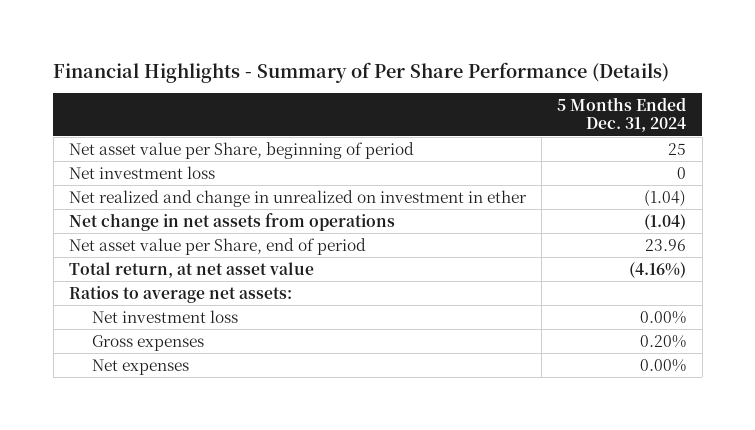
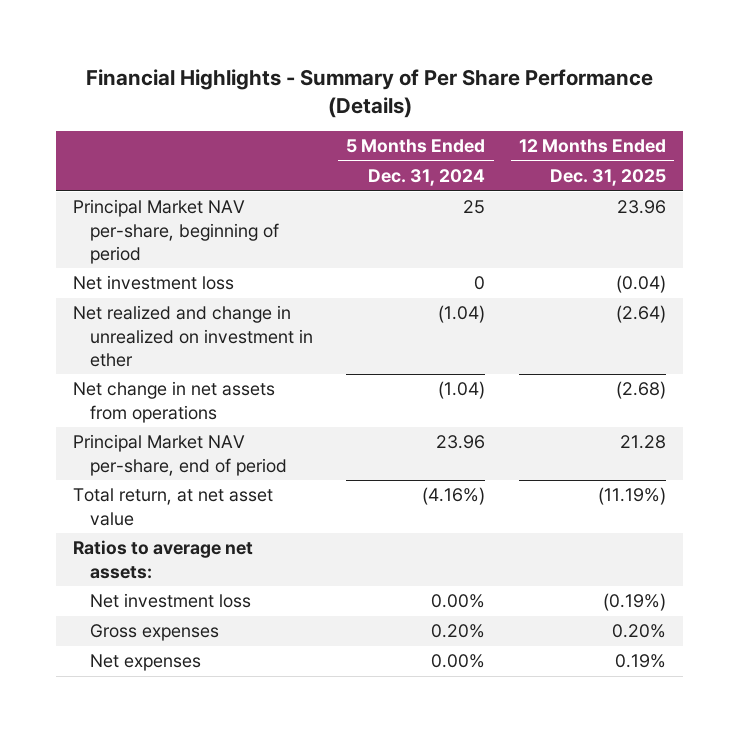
- | 5 Months Ended Dec. 31, 2024
+ | 5 Months Ended Dec. 31, 2024 | 12 Months Ended Dec. 31, 2025
- Net asset value per Share, beginning of period | 25
+ Principal Market NAV per-share, beginning of period | 25 | 23.96
- Net asset value per Share, end of period | 23.96
+ Principal Market NAV per-share, end of period | 23.96 | 21.28

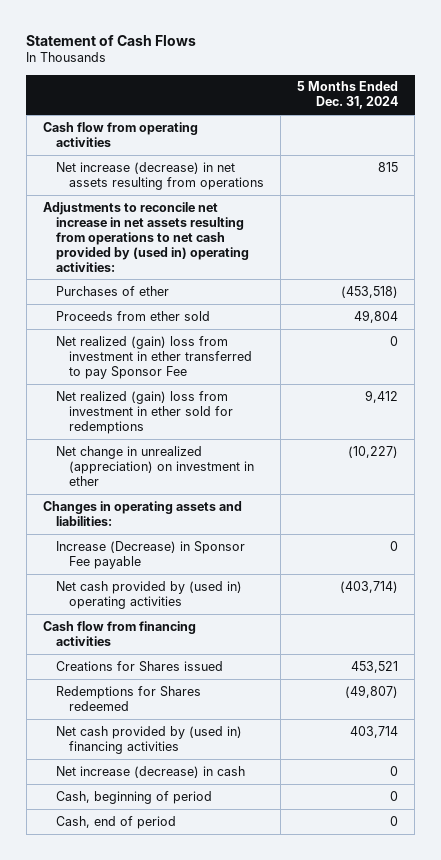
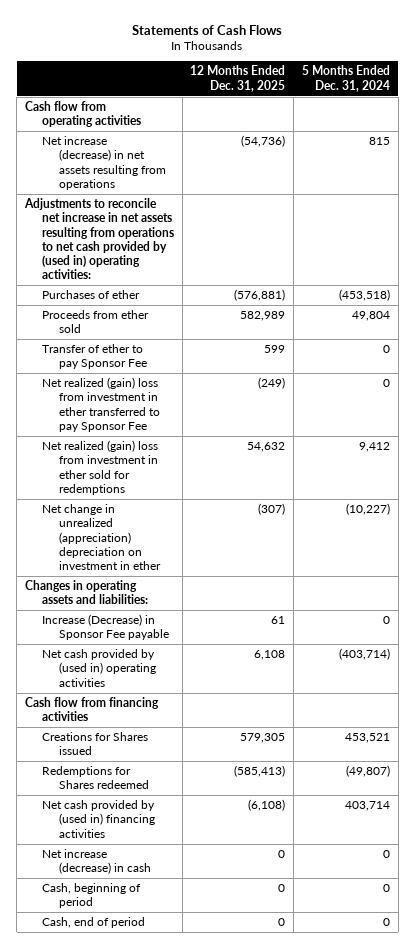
- Statement of Cash Flows
+ Statements of Cash Flows
- | 5 Months Ended Dec. 31, 2024
+ | 12 Months Ended Dec. 31, 2025 | 5 Months Ended Dec. 31, 2024
+ Transfer of ether to pay Sponsor Fee | 599 | 0
- Net change in unrealized (appreciation) on investment in ether | (10,227)
+ Net change in unrealized (appreciation) depreciation on investment in ether | (307) | (10,227)

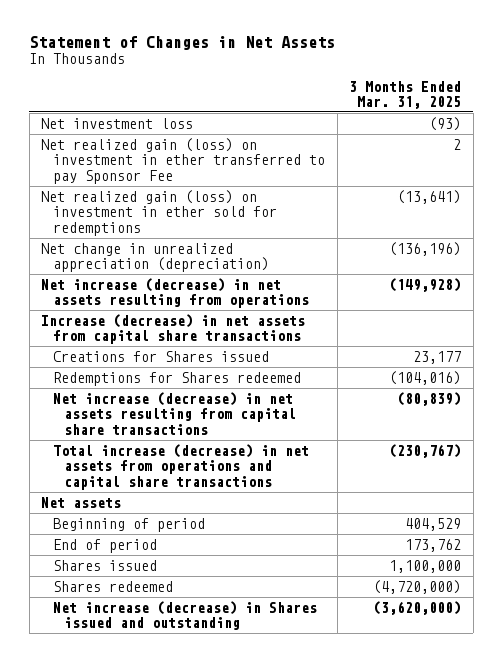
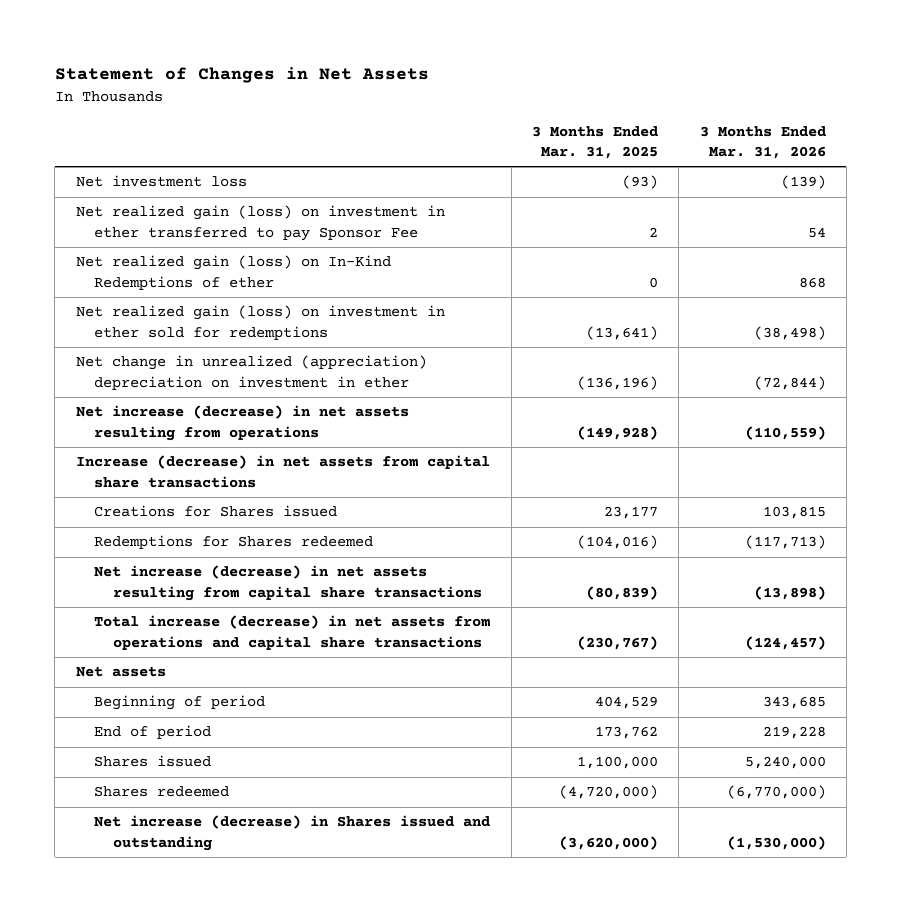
- | 3 Months Ended Mar. 31, 2025
+ | 3 Months Ended Mar. 31, 2025 | 3 Months Ended Mar. 31, 2026
+ Net realized gain (loss) on In-Kind Redemptions of ether | 0 | 868
- Net change in unrealized appreciation (depreciation) | (136,196)
+ Net change in unrealized (appreciation) depreciation on investment in ether | (136,196) | (72,844)

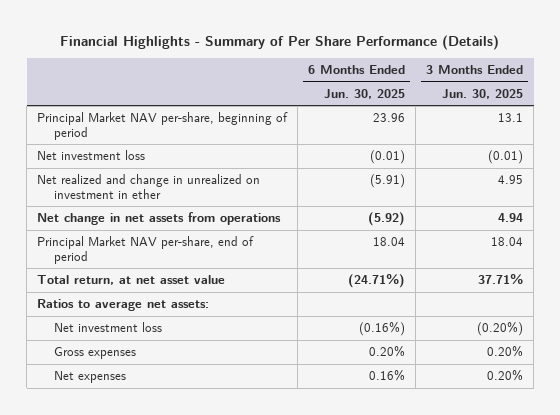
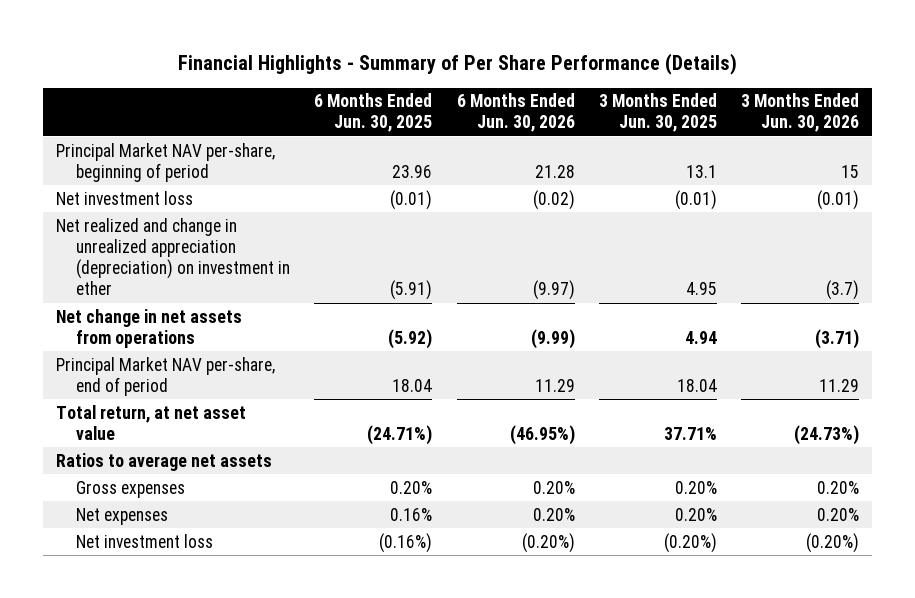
- | 6 Months Ended Jun. 30, 2025 | 3 Months Ended Jun. 30, 2025
+ | 6 Months Ended Jun. 30, 2025 | 6 Months Ended Jun. 30, 2026 | 3 Months Ended Jun. 30, 2025 | 3 Months Ended Jun. 30, 2026
- Net realized and change in unrealized on investment in ether | (5.91) | 4.95
+ Net realized and change in unrealized appreciation (depreciation) on investment in ether | (5.91) | (9.97) | 4.95 | (3.7)
- Ratios to average net assets:
+ Ratios to average net assets
moved down: Net investment loss | (0.16%) | (0.20%) | (0.20%) | (0.20%)

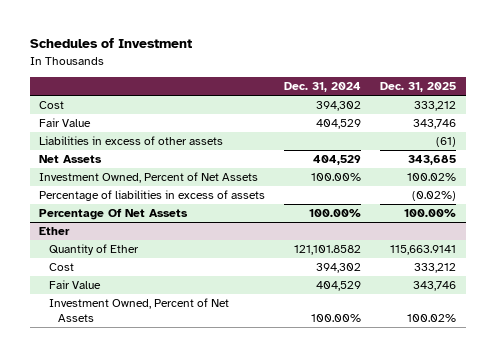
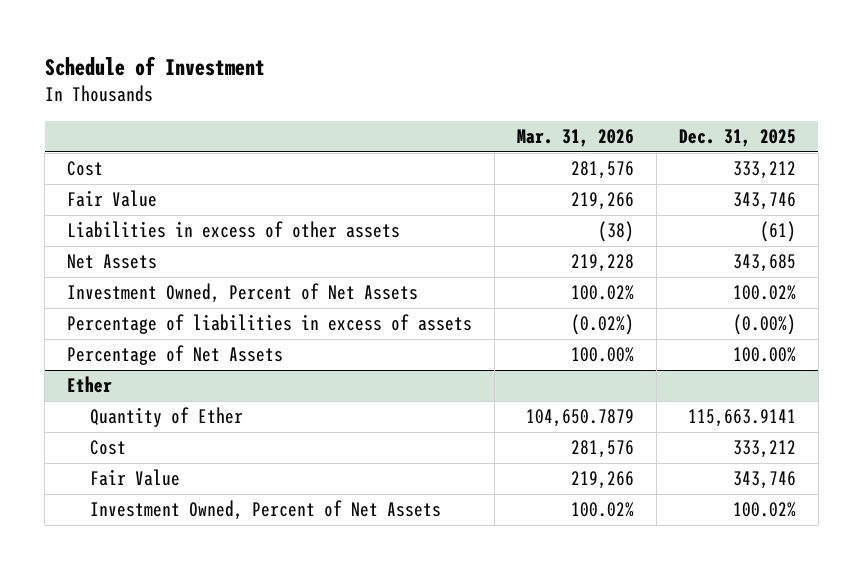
- Schedules of Investment
+ Schedule of Investment
- | Dec. 31, 2024 | Dec. 31, 2025
+ | Mar. 31, 2026 | Dec. 31, 2025
- Percentage of liabilities in excess of assets | | (0.02%)
- Percentage Of Net Assets | 100.00% | 100.00%
+ Percentage of liabilities in excess of assets | (0.02%) | (0.00%)
+ Percentage of Net Assets | 100.00% | 100.00%

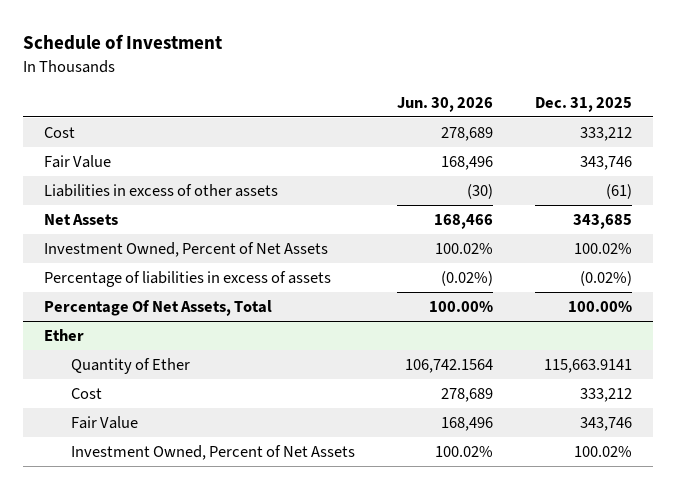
- | Mar. 31, 2026 | Dec. 31, 2025
+ | Jun. 30, 2026 | Dec. 31, 2025
- Percentage of liabilities in excess of assets | (0.02%) | (0.00%)
- Percentage of Net Assets | 100.00% | 100.00%
+ Percentage of liabilities in excess of assets | (0.02%) | (0.02%)
+ Percentage Of Net Assets, Total | 100.00% | 100.00%

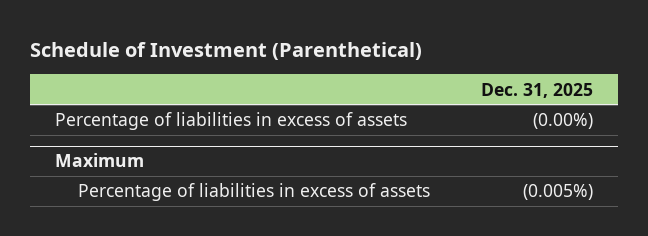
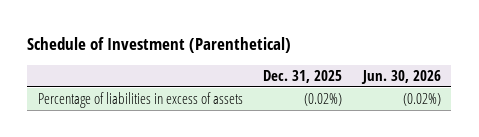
- | Dec. 31, 2025
+ | Dec. 31, 2025 | Jun. 30, 2026
- Percentage of liabilities in excess of assets | (0.00%)
- Maximum
- Percentage of liabilities in excess of assets | (0.005%)
+ Percentage of liabilities in excess of assets | (0.02%) | (0.02%)

